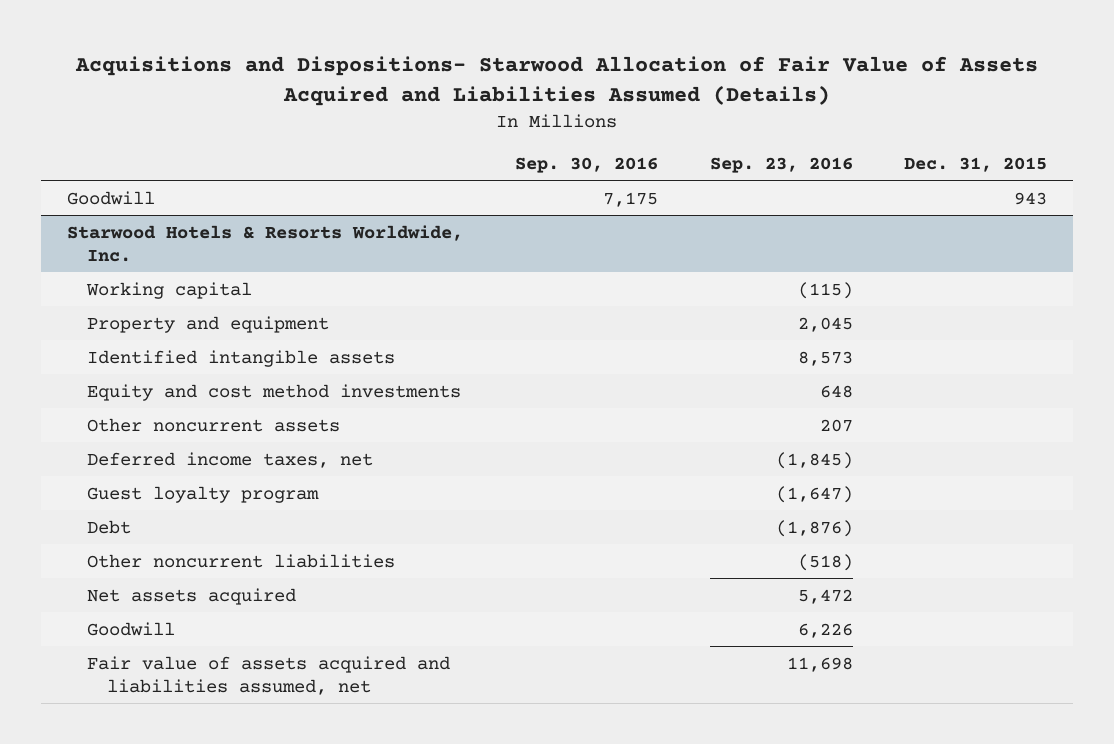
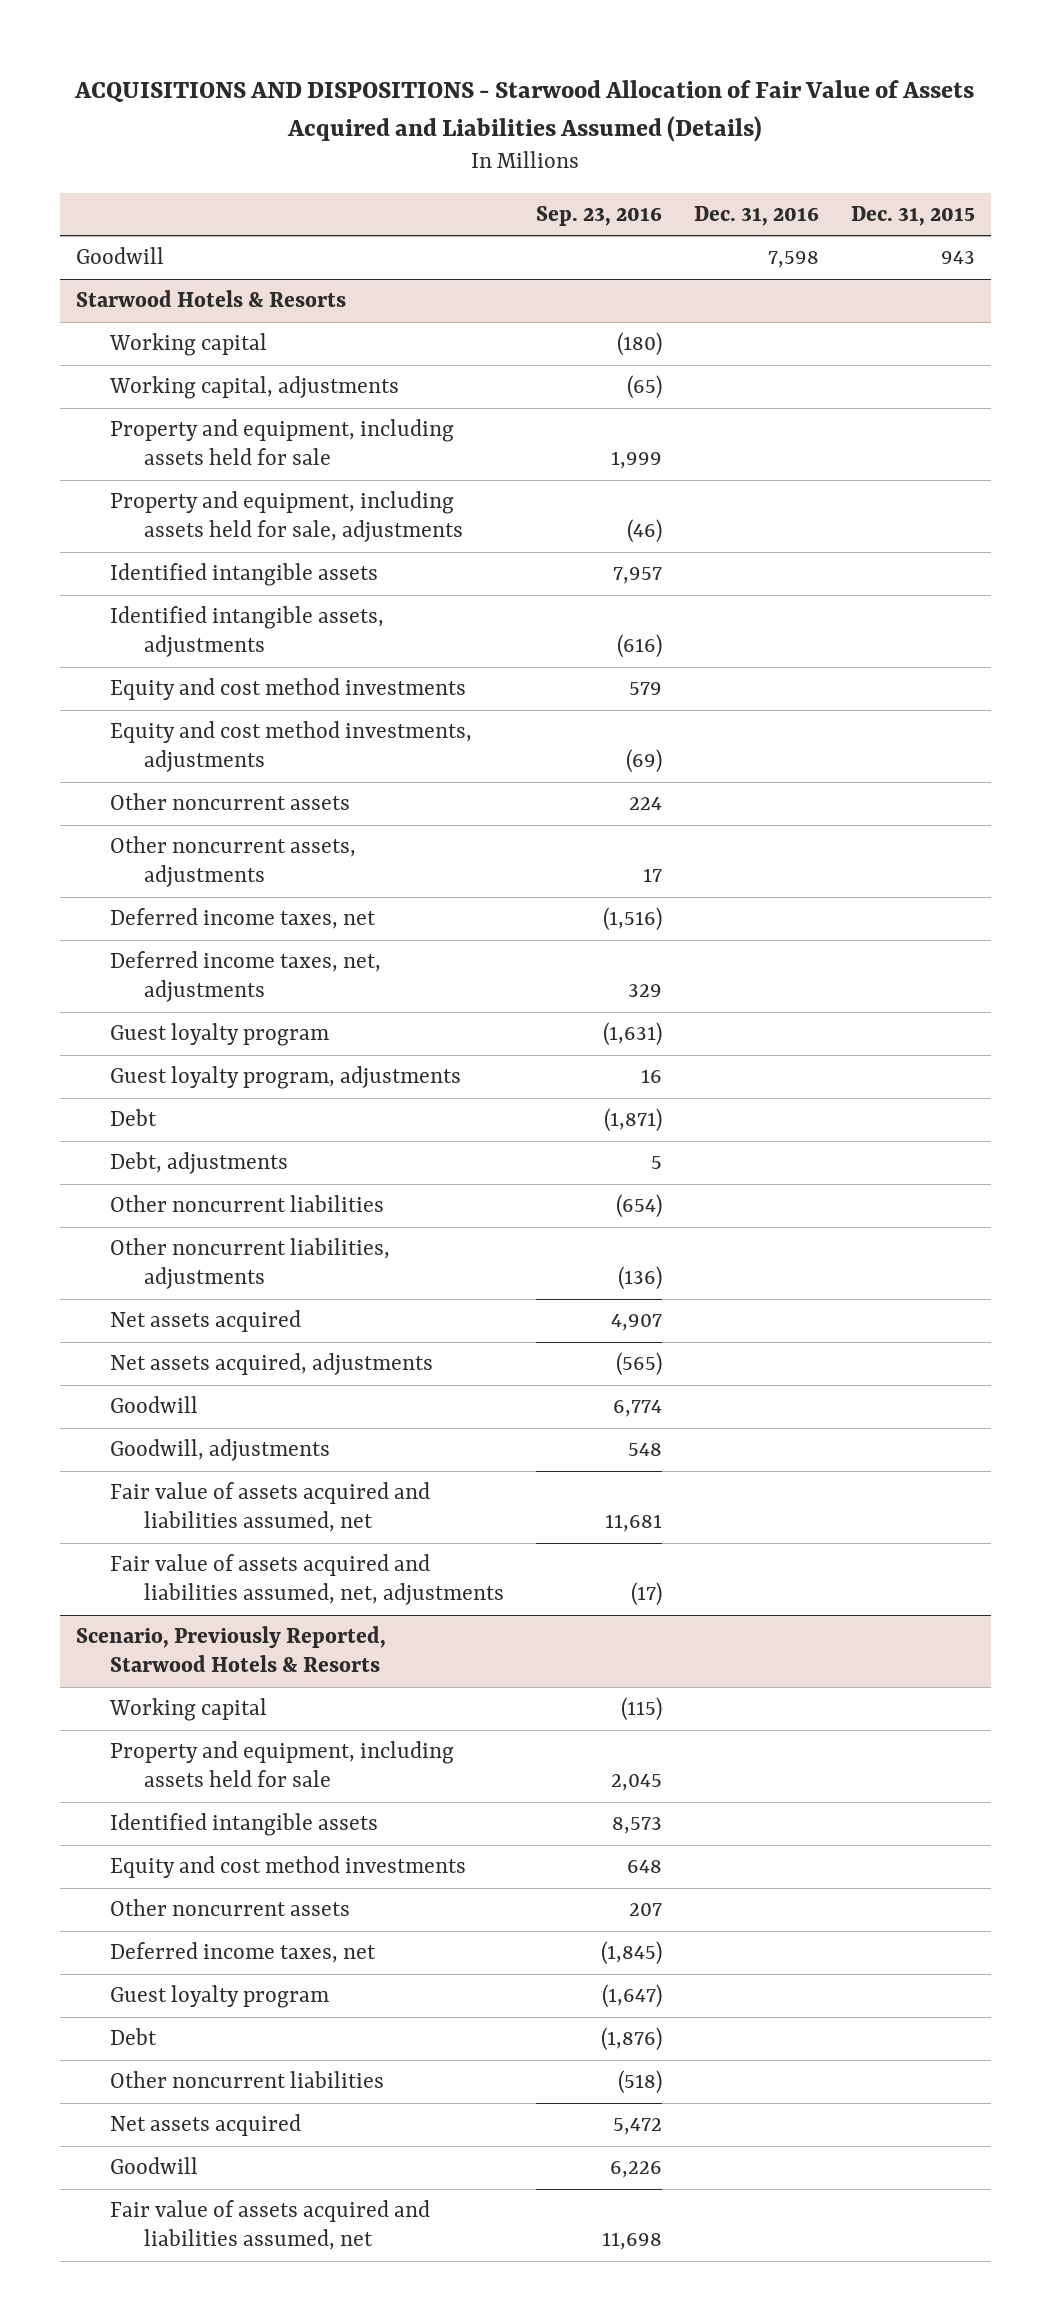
- Acquisitions and Dispositions- Starwood Allocation of Fair Value of Assets Acquired and Liabilities Assumed (Details)
+ ACQUISITIONS AND DISPOSITIONS - Starwood Allocation of Fair Value of Assets Acquired and Liabilities Assumed (Details)
- | Sep. 30, 2016 | Sep. 23, 2016 | Dec. 31, 2015
+ | Sep. 23, 2016 | Dec. 31, 2016 | Dec. 31, 2015
- Starwood Hotels & Resorts Worldwide, Inc.
+ Starwood Hotels & Resorts
+ Working capital | (180) | |
+ Working capital, adjustments | (65) | |
+ Property and equipment, including assets held for sale | 1,999 | |
+ Property and equipment, including assets held for sale, adjustments | (46) | |
+ Identified intangible assets | 7,957 | |
+ Identified intangible assets, adjustments | (616) | |
+ Equity and cost method investments | 579 | |
+ Equity and cost method investments, adjustments | (69) | |
+ Other noncurrent assets | 224 | |
+ Other noncurrent assets, adjustments | 17 | |
+ Deferred income taxes, net | (1,516) | |
+ Deferred income taxes, net, adjustments | 329 | |
+ Guest loyalty program | (1,631) | |
+ Guest loyalty program, adjustments | 16 | |
+ Debt | (1,871) | |
+ Debt, adjustments | 5 | |
+ Other noncurrent liabilities | (654) | |
+ Other noncurrent liabilities, adjustments | (136) | |
+ Net assets acquired | 4,907 | |
+ Net assets acquired, adjustments | (565) | |
+ Goodwill | 6,774 | |
+ Goodwill, adjustments | 548 | |
+ Fair value of assets acquired and liabilities assumed, net | 11,681 | |
+ Fair value of assets acquired and liabilities assumed, net, adjustments | (17) | |
+ Scenario, Previously Reported, Starwood Hotels & Resorts
- Property and equipment | | 2,045 |
+ Property and equipment, including assets held for sale | 2,045 | |

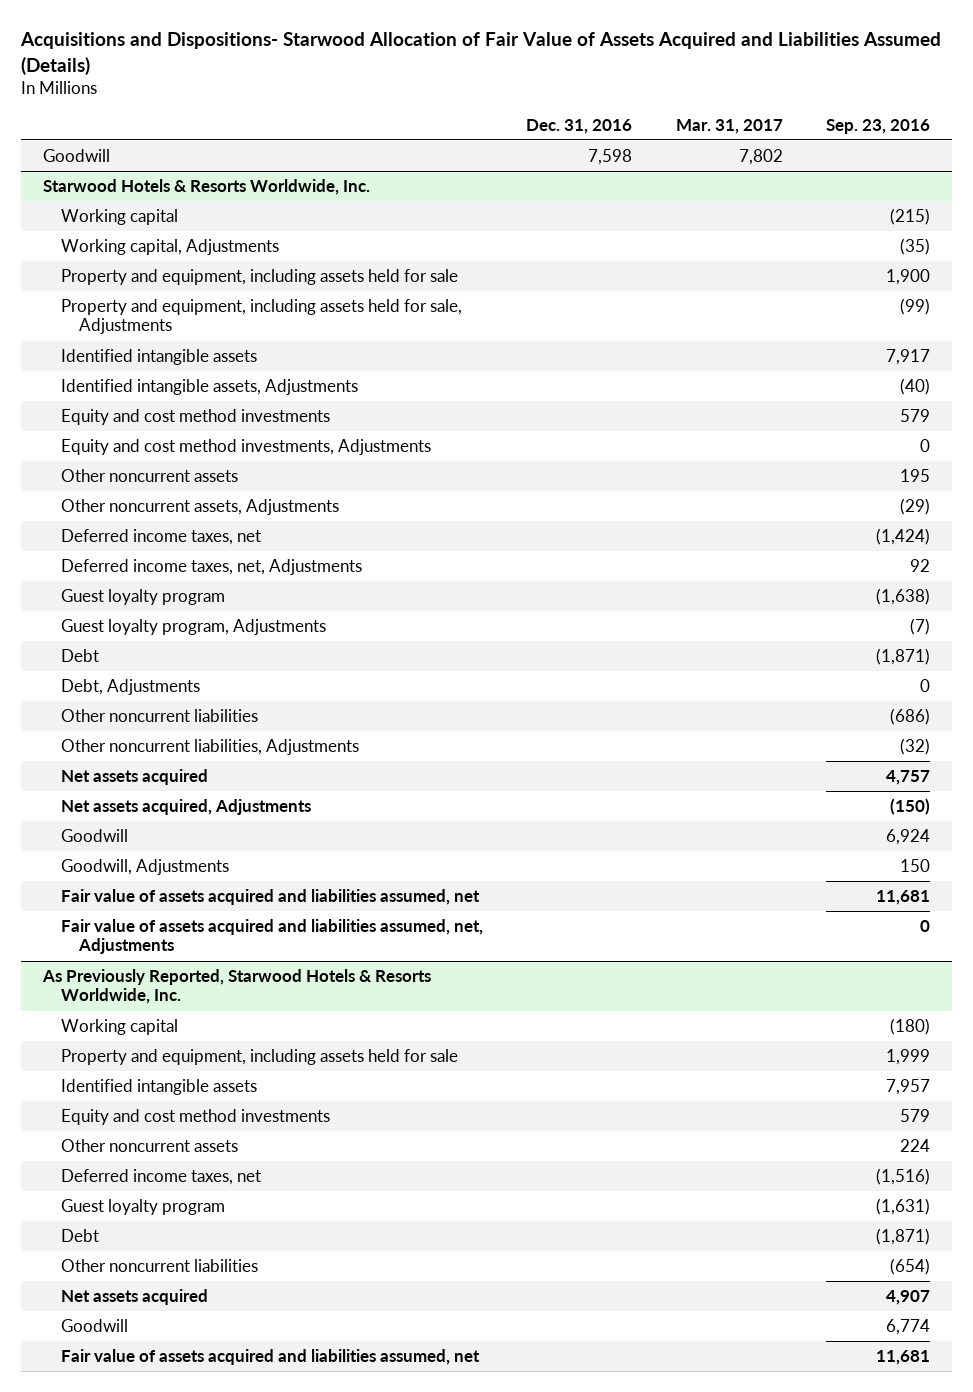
- ACQUISITIONS AND DISPOSITIONS - Starwood Allocation of Fair Value of Assets Acquired and Liabilities Assumed (Details)
+ Acquisitions and Dispositions- Starwood Allocation of Fair Value of Assets Acquired and Liabilities Assumed (Details)
- | Sep. 23, 2016 | Dec. 31, 2016 | Dec. 31, 2015
+ | Dec. 31, 2016 | Mar. 31, 2017 | Sep. 23, 2016
- Starwood Hotels & Resorts
+ Starwood Hotels & Resorts Worldwide, Inc.
+ Working capital | | | (215)
+ Working capital, Adjustments | | | (35)
+ Property and equipment, including assets held for sale | | | 1,900
+ Property and equipment, including assets held for sale, Adjustments | | | (99)
+ Identified intangible assets | | | 7,917
+ Identified intangible assets, Adjustments | | | (40)
+ Equity and cost method investments | | | 579
+ Equity and cost method investments, Adjustments | | | 0
+ Other noncurrent assets | | | 195
+ Other noncurrent assets, Adjustments | | | (29)
+ Deferred income taxes, net | | | (1,424)
+ Deferred income taxes, net, Adjustments | | | 92
+ Guest loyalty program | | | (1,638)
+ Guest loyalty program, Adjustments | | | (7)
+ Debt | | | (1,871)
+ Debt, Adjustments | | | 0
+ Other noncurrent liabilities | | | (686)
+ Other noncurrent liabilities, Adjustments | | | (32)
+ Net assets acquired | | | 4,757
+ Net assets acquired, Adjustments | | | (150)
+ Goodwill | | | 6,924
+ Goodwill, Adjustments | | | 150
+ Fair value of assets acquired and liabilities assumed, net | | | 11,681
+ Fair value of assets acquired and liabilities assumed, net, Adjustments | | | 0
+ As Previously Reported, Starwood Hotels & Resorts Worldwide, Inc.
- Working capital, adjustments | (65) | |
- Property and equipment, including assets held for sale, adjustments | (46) | |
- Identified intangible assets, adjustments | (616) | |
- Equity and cost method investments, adjustments | (69) | |
- Other noncurrent assets, adjustments | 17 | |
- Deferred income taxes, net, adjustments | 329 | |
- Guest loyalty program, adjustments | 16 | |
- Debt, adjustments | 5 | |
- Other noncurrent liabilities, adjustments | (136) | |
- Net assets acquired, adjustments | (565) | |
- Goodwill, adjustments | 548 | |
- Fair value of assets acquired and liabilities assumed, net, adjustments | (17) | |
- Scenario, Previously Reported, Starwood Hotels & Resorts
- Working capital | (115) | |
- Property and equipment, including assets held for sale | 2,045 | |
- Identified intangible assets | 8,573 | |
- Equity and cost method investments | 648 | |
- Other noncurrent assets | 207 | |
- Deferred income taxes, net | (1,845) | |
- Guest loyalty program | (1,647) | |
- Debt | (1,876) | |
- Other noncurrent liabilities | (518) | |
- Net assets acquired | 5,472 | |
- Goodwill | 6,226 | |
- Fair value of assets acquired and liabilities assumed, net | 11,698 | |

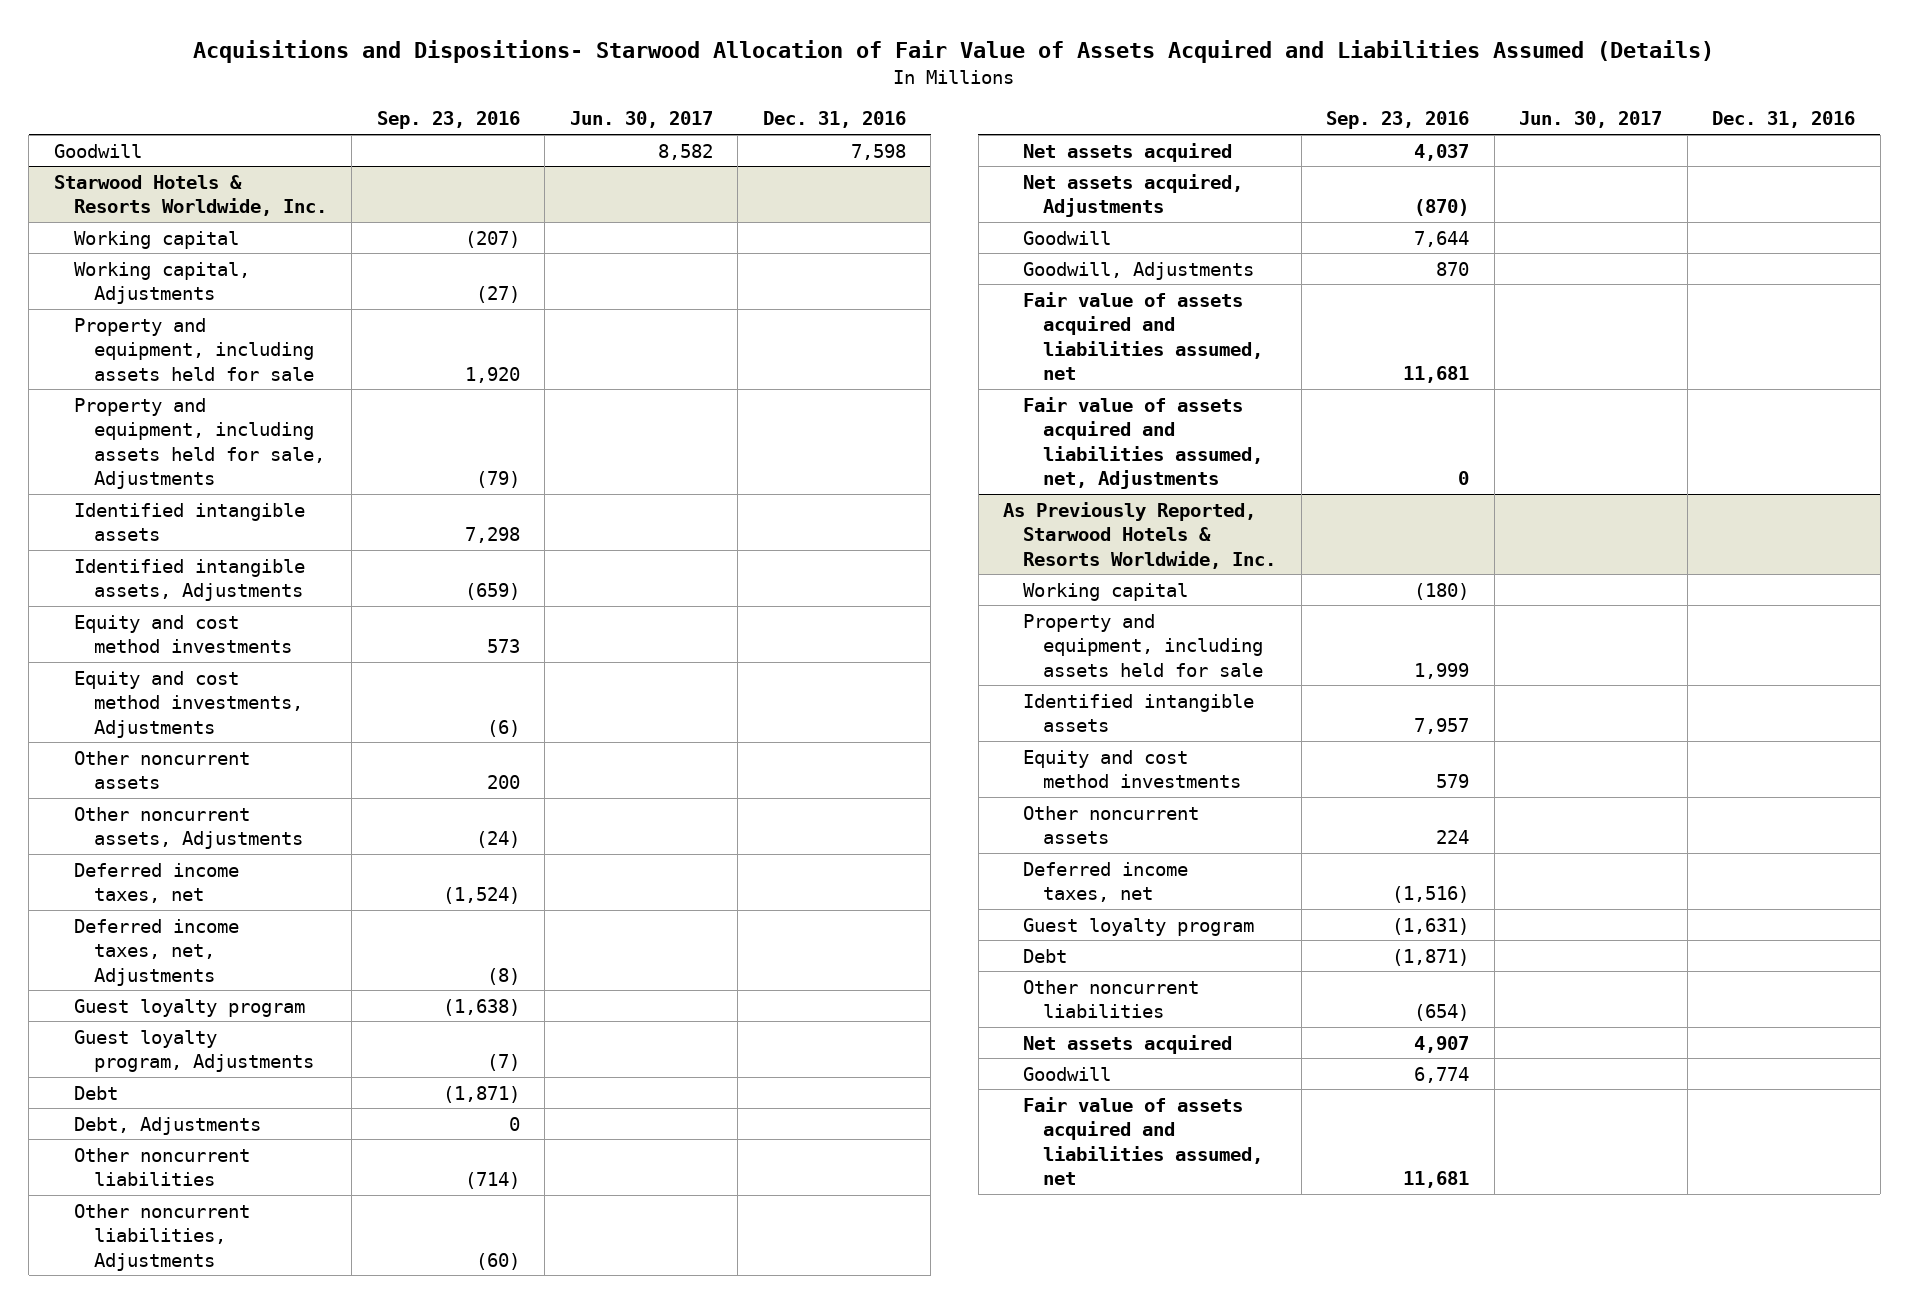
- | Dec. 31, 2016 | Mar. 31, 2017 | Sep. 23, 2016
+ | Sep. 23, 2016 | Jun. 30, 2017 | Dec. 31, 2016
@ Starwood Hotels & Resorts Worldwide, Inc.
- Working capital | | | (215)
- Working capital, Adjustments | | | (35)
- Property and equipment, including assets held for sale | | | 1,900
- Property and equipment, including assets held for sale, Adjustments | | | (99)
- Identified intangible assets | | | 7,917
- Identified intangible assets, Adjustments | | | (40)
- Equity and cost method investments | | | 579
- Equity and cost method investments, Adjustments | | | 0
- Other noncurrent assets | | | 195
- Other noncurrent assets, Adjustments | | | (29)
- Deferred income taxes, net | | | (1,424)
- Deferred income taxes, net, Adjustments | | | 92
+ Working capital | (207) | |
+ Working capital, Adjustments | (27) | |
+ Property and equipment, including assets held for sale | 1,920 | |
+ Property and equipment, including assets held for sale, Adjustments | (79) | |
+ Identified intangible assets | 7,298 | |
+ Identified intangible assets, Adjustments | (659) | |
+ Equity and cost method investments | 573 | |
+ Equity and cost method investments, Adjustments | (6) | |
+ Other noncurrent assets | 200 | |
+ Other noncurrent assets, Adjustments | (24) | |
+ Deferred income taxes, net | (1,524) | |
+ Deferred income taxes, net, Adjustments | (8) | |
- Other noncurrent liabilities | | | (686)
- Other noncurrent liabilities, Adjustments | | | (32)
- Net assets acquired | | | 4,757
- Net assets acquired, Adjustments | | | (150)
- Goodwill | | | 6,924
- Goodwill, Adjustments | | | 150
+ Other noncurrent liabilities | (714) | |
+ Other noncurrent liabilities, Adjustments | (60) | |
+ Net assets acquired | 4,037 | |
+ Net assets acquired, Adjustments | (870) | |
+ Goodwill | 7,644 | |
+ Goodwill, Adjustments | 870 | |

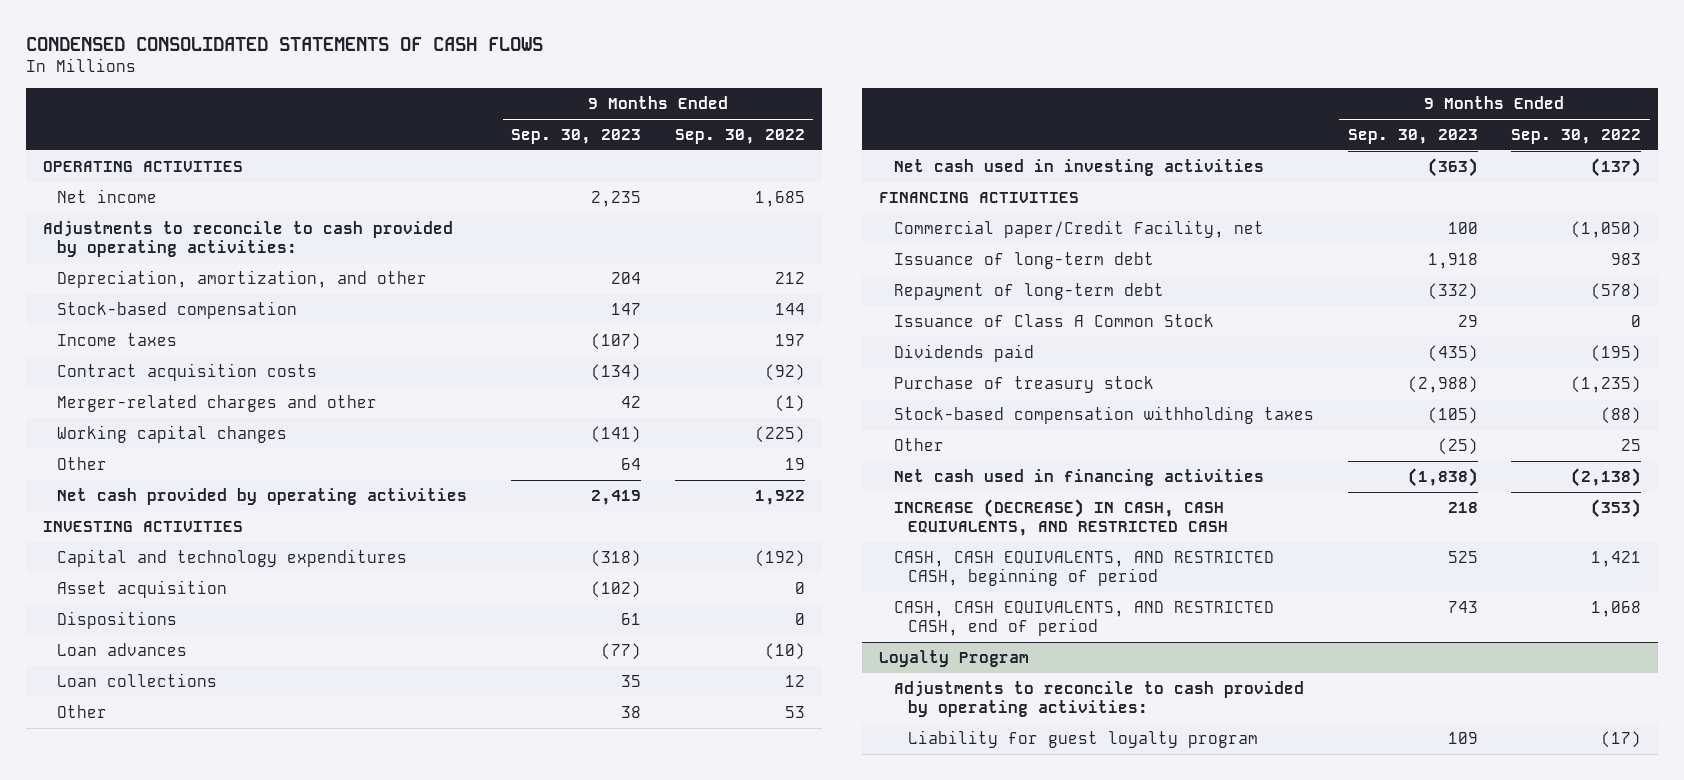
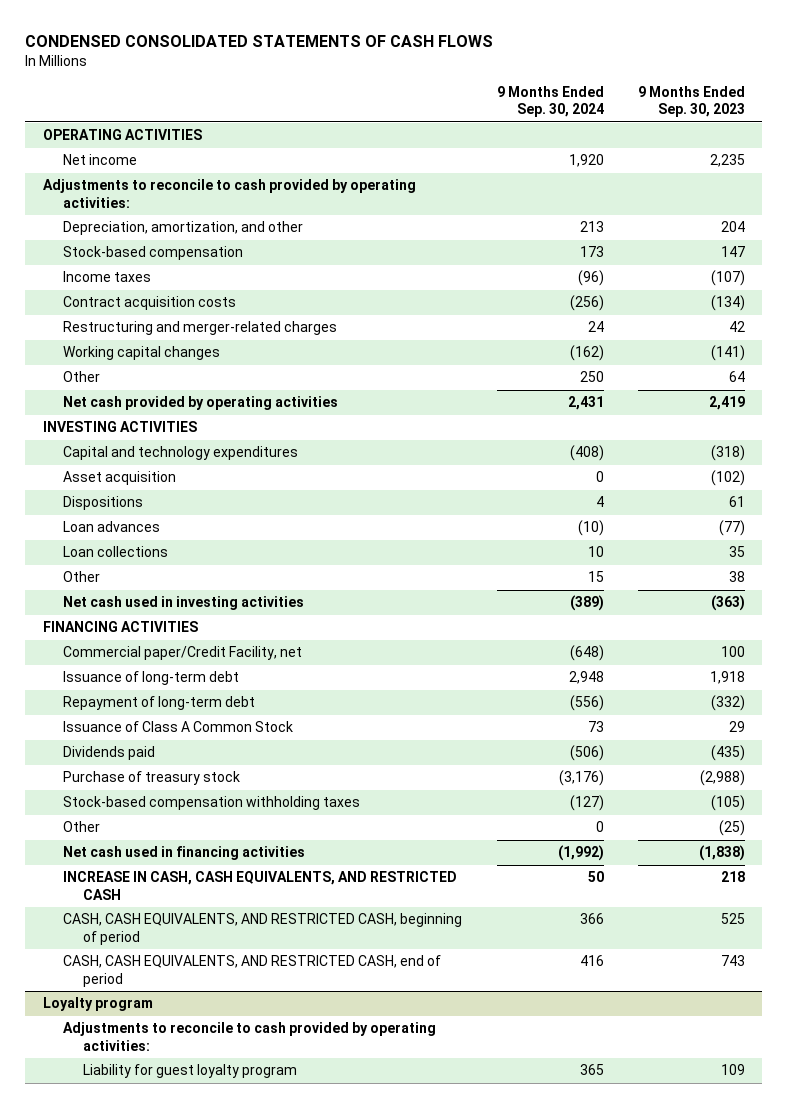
- | 9 Months Ended Sep. 30, 2023 | 9 Months Ended Sep. 30, 2022
+ | 9 Months Ended Sep. 30, 2024 | 9 Months Ended Sep. 30, 2023
- Merger-related charges and other | 42 | (1)
+ Restructuring and merger-related charges | 24 | 42
- INCREASE (DECREASE) IN CASH, CASH EQUIVALENTS, AND RESTRICTED CASH | 218 | (353)
+ INCREASE IN CASH, CASH EQUIVALENTS, AND RESTRICTED CASH | 50 | 218
- Loyalty Program
+ Loyalty program

